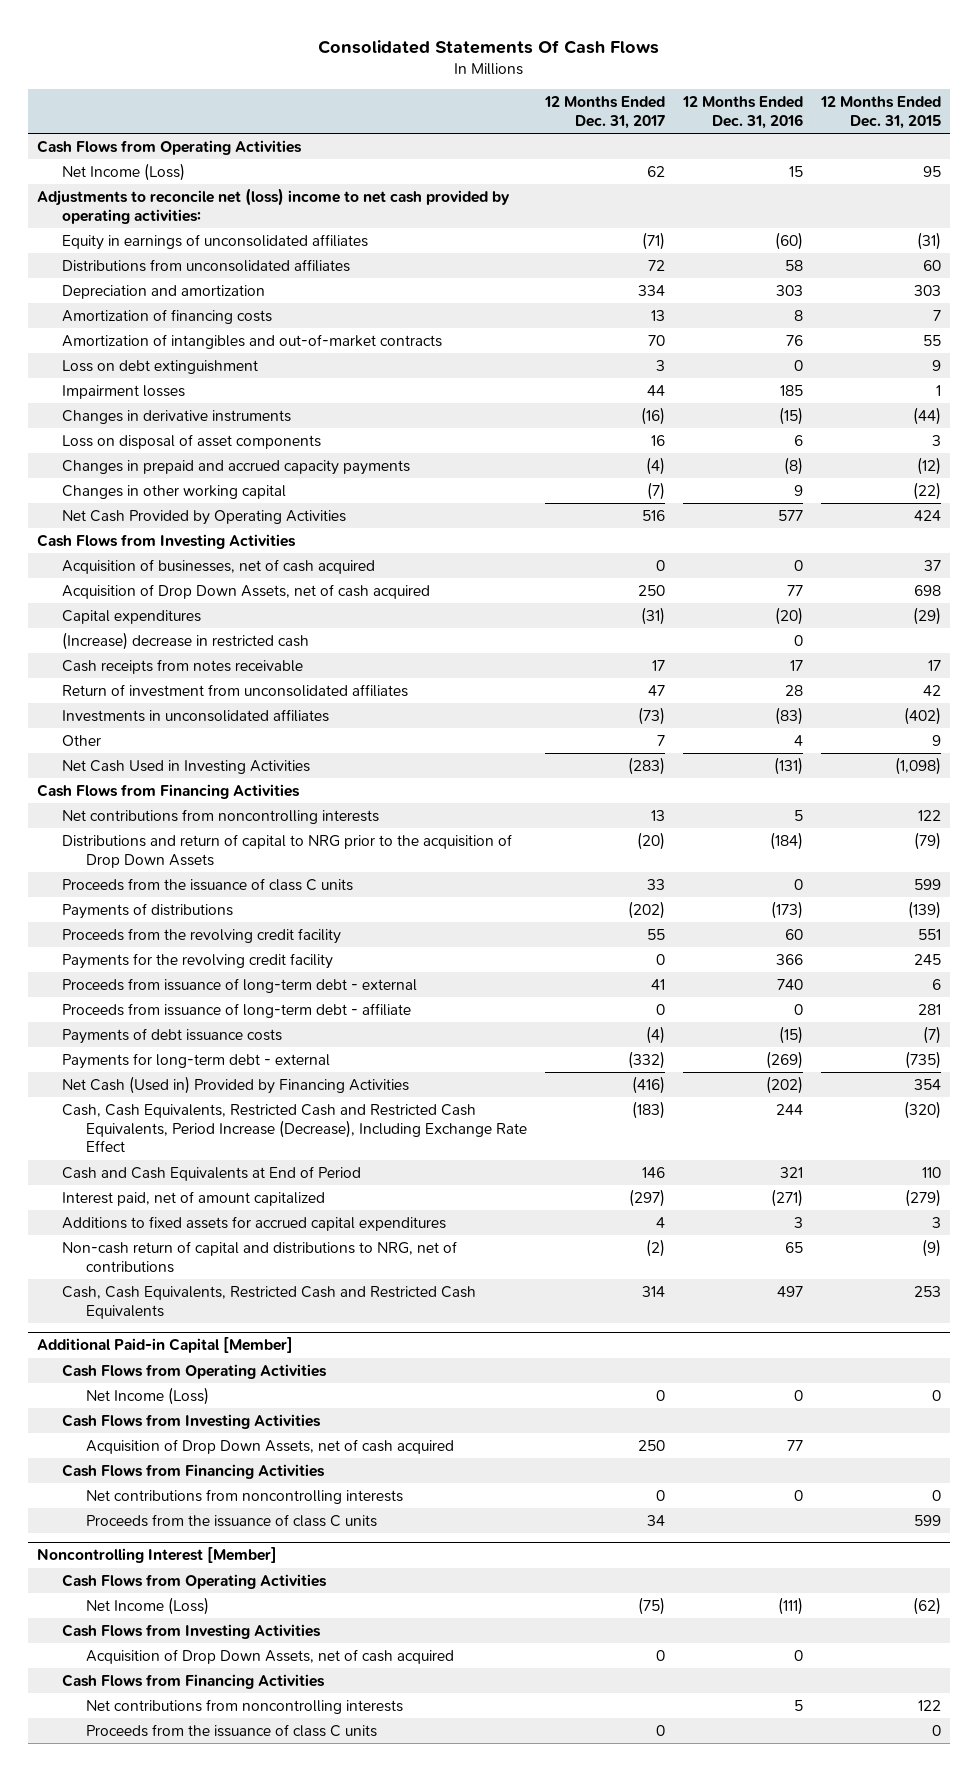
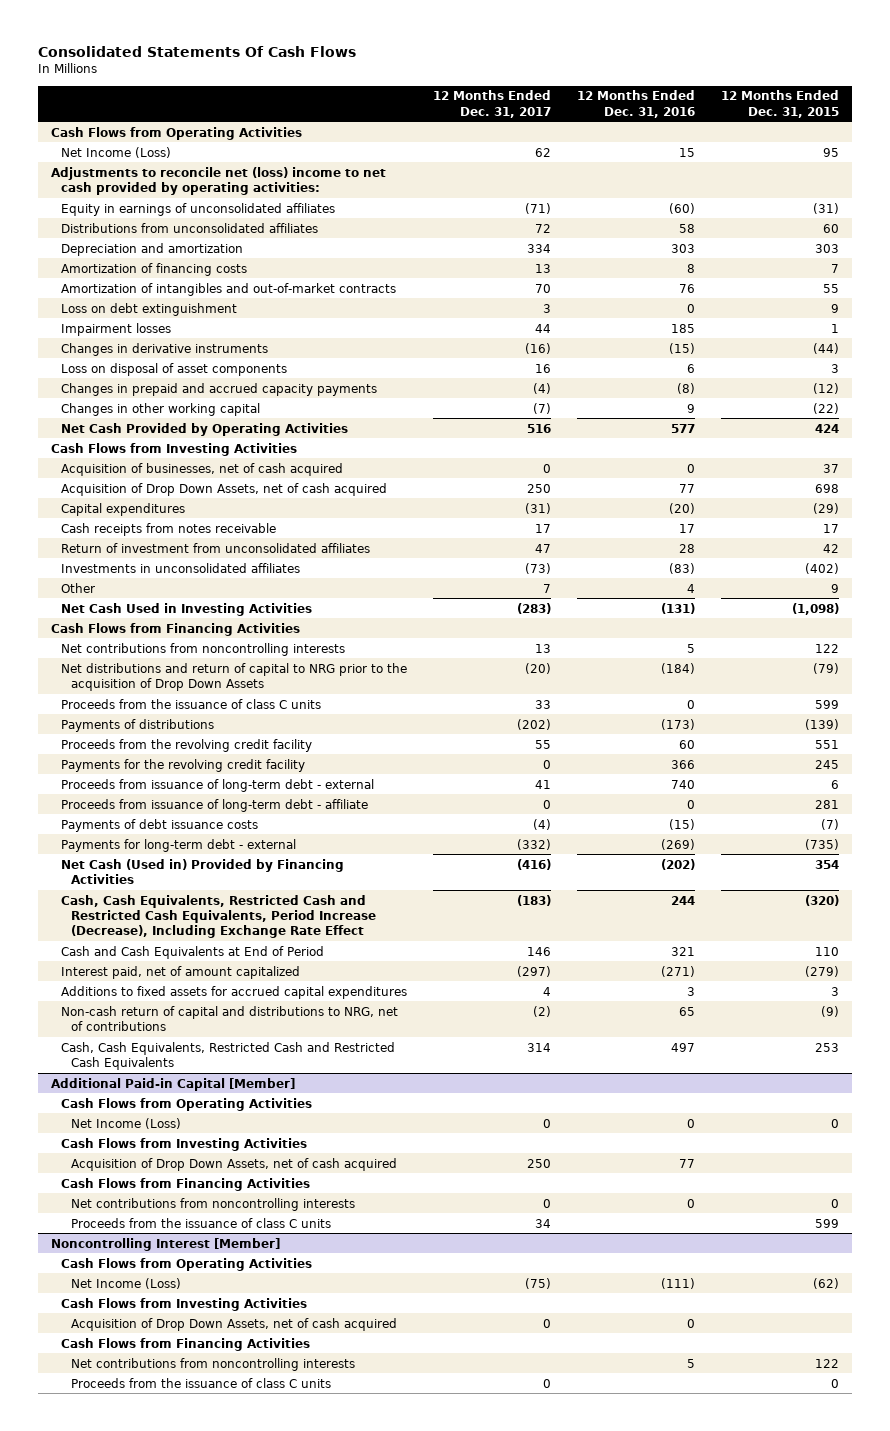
- (Increase) decrease in restricted cash | | 0 |
- Distributions and return of capital to NRG prior to the acquisition of Drop Down Assets | (20) | (184) | (79)
+ Net distributions and return of capital to NRG prior to the acquisition of Drop Down Assets | (20) | (184) | (79)

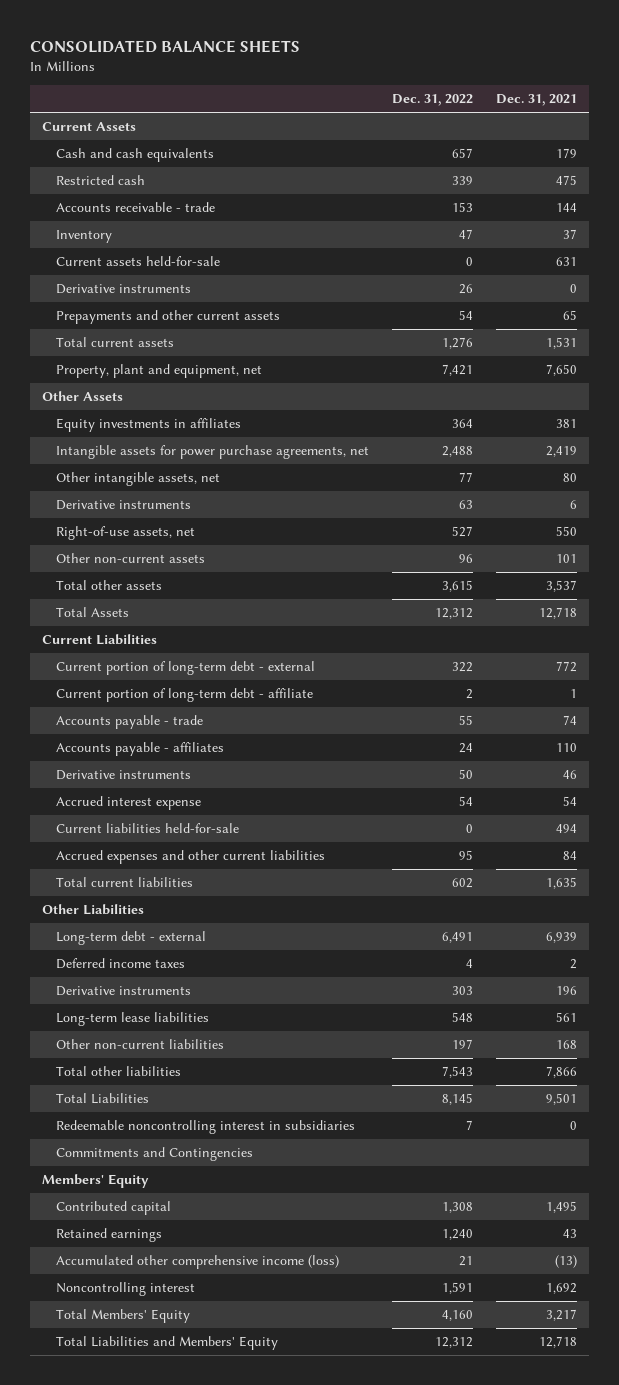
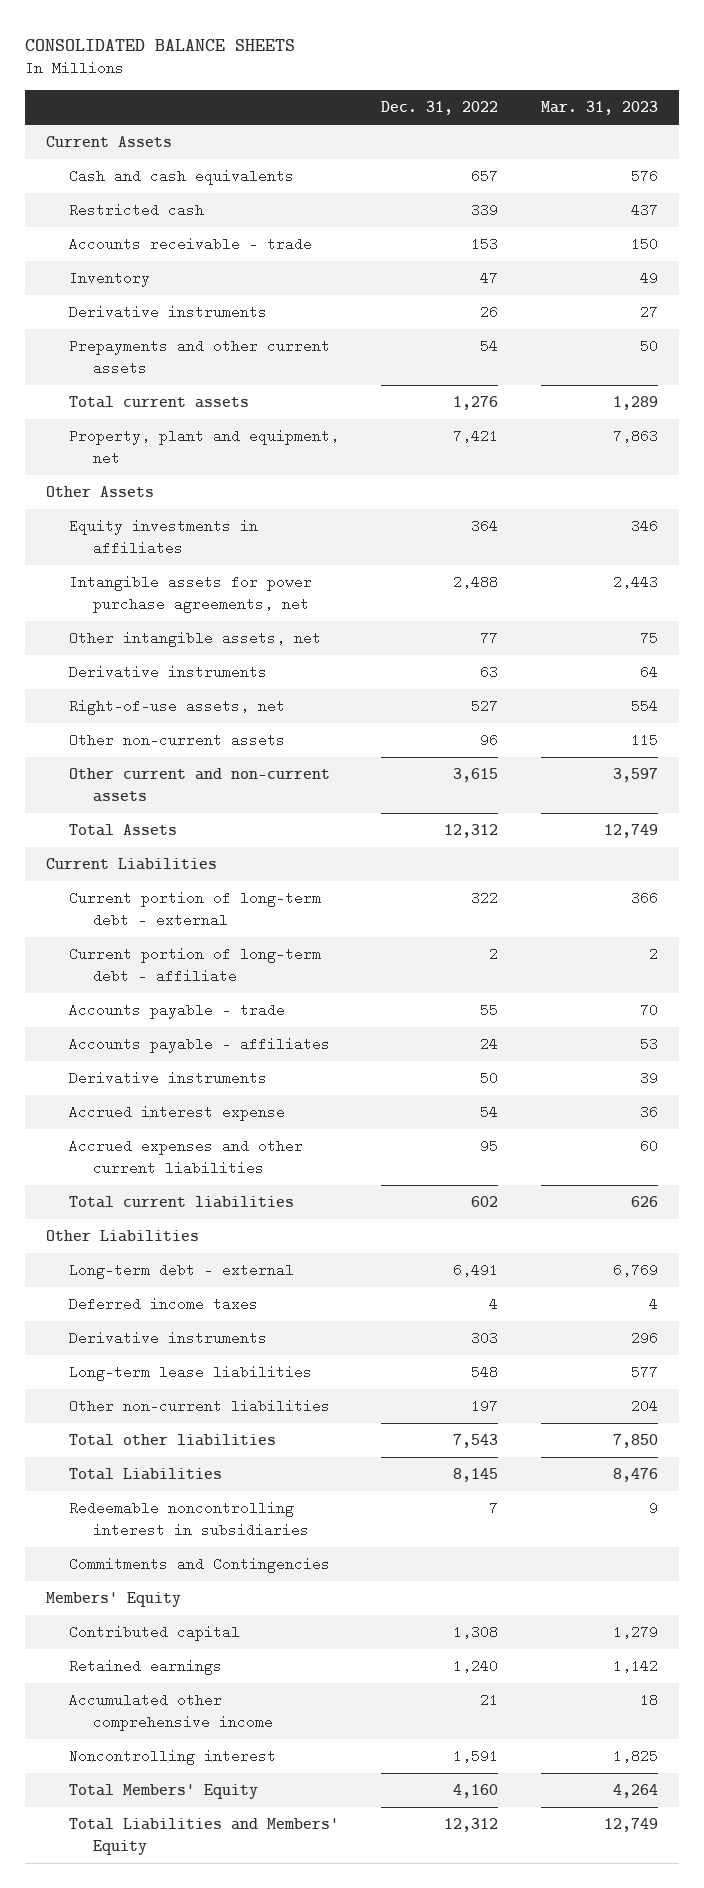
- | Dec. 31, 2022 | Dec. 31, 2021
+ | Dec. 31, 2022 | Mar. 31, 2023
- Current assets held-for-sale | 0 | 631
- Total other assets | 3,615 | 3,537
+ Other current and non-current assets | 3,615 | 3,597
- Current liabilities held-for-sale | 0 | 494
- Accumulated other comprehensive income (loss) | 21 | (13)
+ Accumulated other comprehensive income | 21 | 18

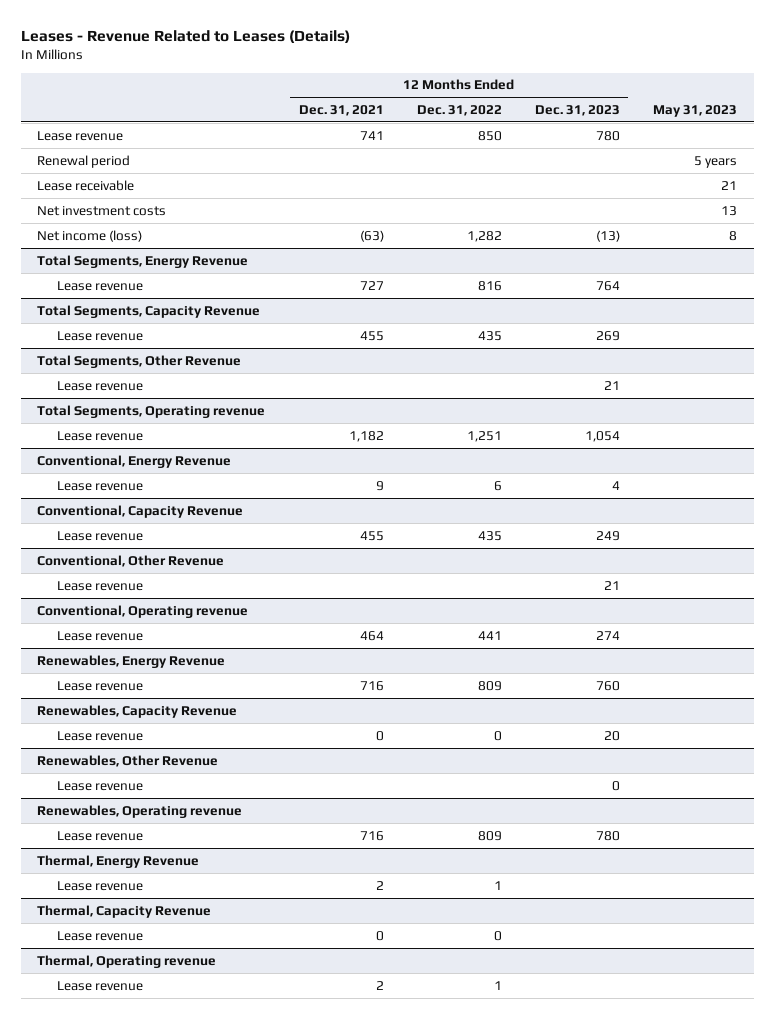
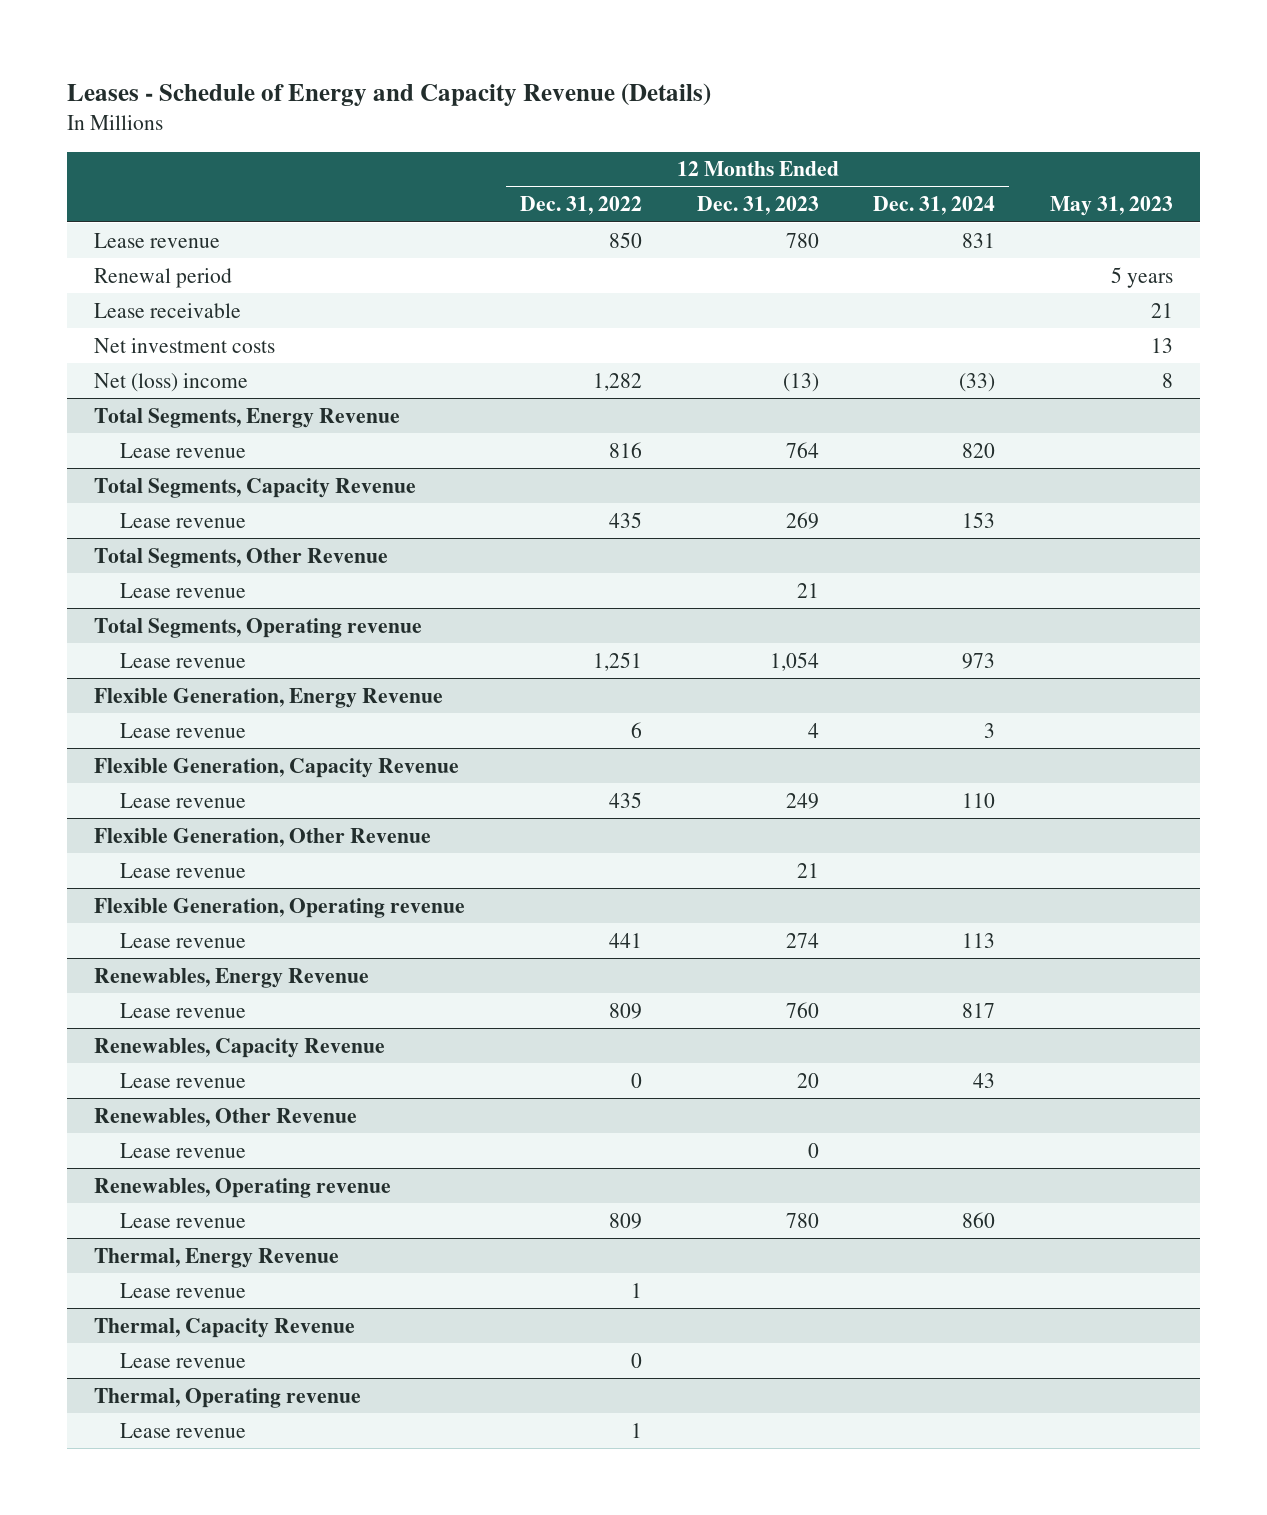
- Leases - Revenue Related to Leases (Details)
+ Leases - Schedule of Energy and Capacity Revenue (Details)
- | 12 Months Ended Dec. 31, 2021 | 12 Months Ended Dec. 31, 2022 | 12 Months Ended Dec. 31, 2023 | May 31, 2023
+ | 12 Months Ended Dec. 31, 2022 | 12 Months Ended Dec. 31, 2023 | 12 Months Ended Dec. 31, 2024 | May 31, 2023
- Net income (loss) | (63) | 1,282 | (13) | 8
+ Net (loss) income | 1,282 | (13) | (33) | 8
- Conventional, Energy Revenue
+ Flexible Generation, Energy Revenue
- Conventional, Capacity Revenue
+ Flexible Generation, Capacity Revenue
- Conventional, Other Revenue
+ Flexible Generation, Other Revenue
- Conventional, Operating revenue
+ Flexible Generation, Operating revenue

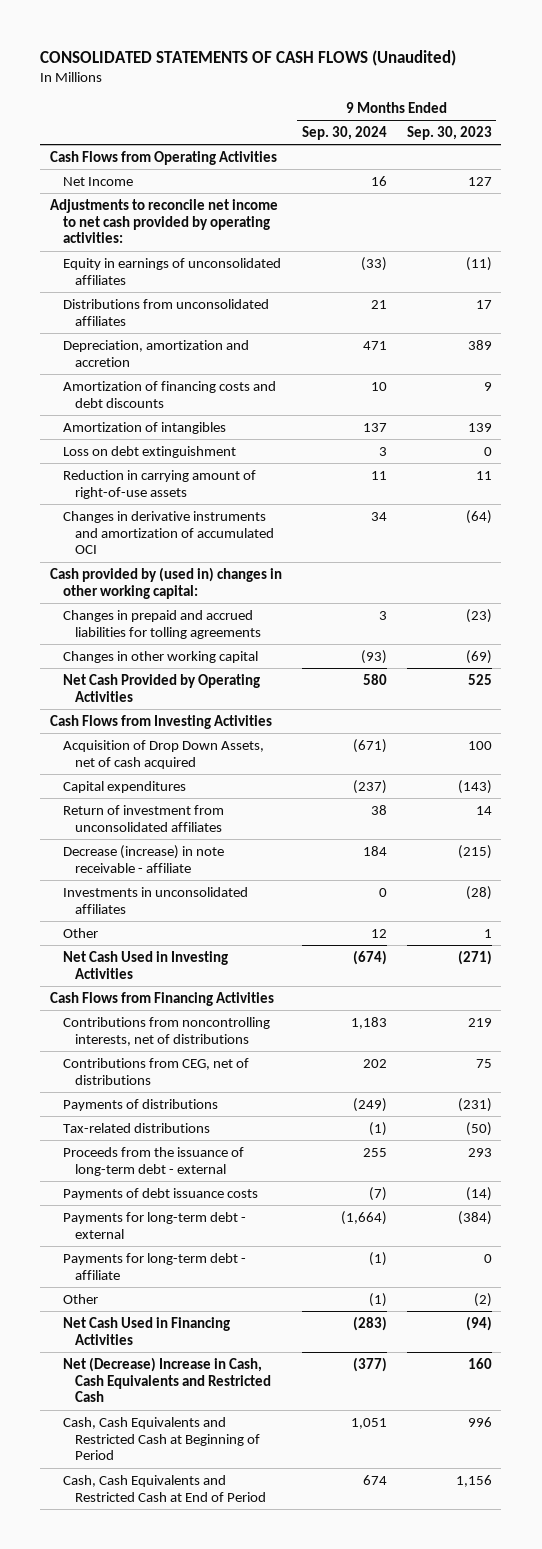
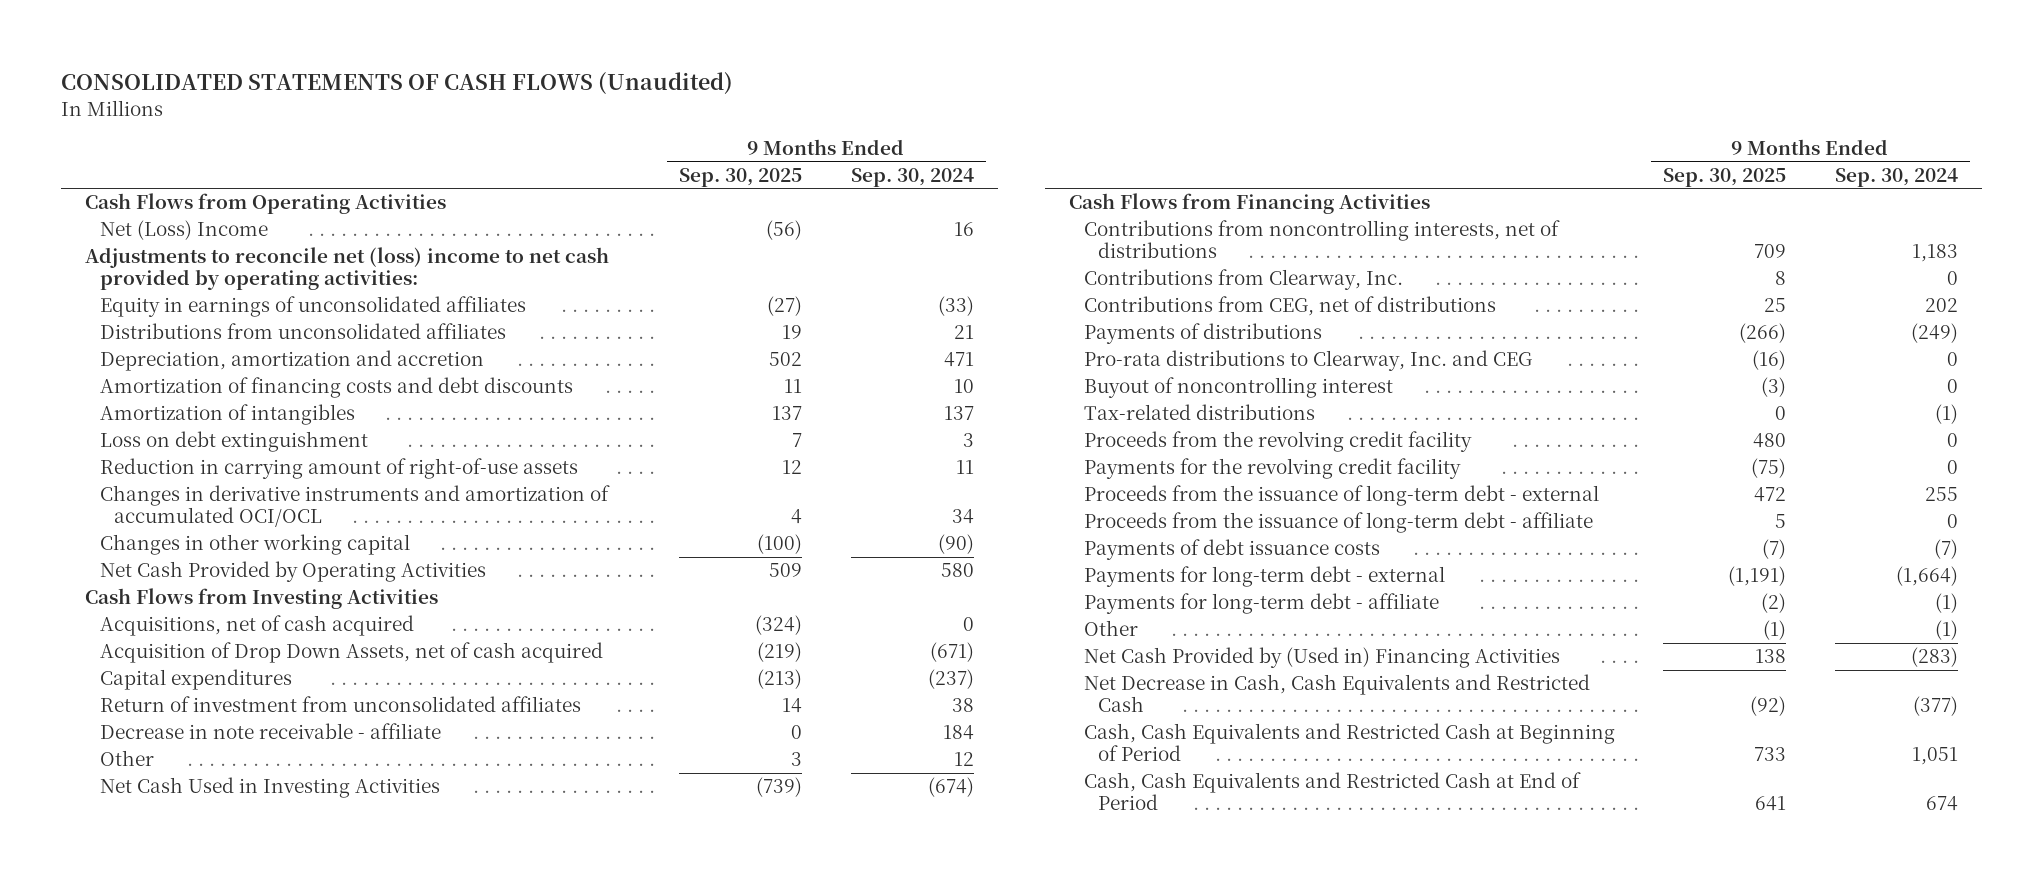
- | 9 Months Ended Sep. 30, 2024 | 9 Months Ended Sep. 30, 2023
+ | 9 Months Ended Sep. 30, 2025 | 9 Months Ended Sep. 30, 2024
- Net Income | 16 | 127
- Adjustments to reconcile net income to net cash provided by operating activities:
+ Net (Loss) Income | (56) | 16
+ Adjustments to reconcile net (loss) income to net cash provided by operating activities:
- Changes in derivative instruments and amortization of accumulated OCI | 34 | (64)
- Cash provided by (used in) changes in other working capital:
- Changes in prepaid and accrued liabilities for tolling agreements | 3 | (23)
- Changes in other working capital | (93) | (69)
+ Changes in derivative instruments and amortization of accumulated OCI/OCL | 4 | 34
+ Changes in other working capital | (100) | (90)
+ Acquisitions, net of cash acquired | (324) | 0
- Decrease (increase) in note receivable - affiliate | 184 | (215)
- Investments in unconsolidated affiliates | 0 | (28)
+ Decrease in note receivable - affiliate | 0 | 184
+ Contributions from Clearway, Inc. | 8 | 0
+ Pro-rata distributions to Clearway, Inc. and CEG | (16) | 0
+ Buyout of noncontrolling interest | (3) | 0
+ Proceeds from the revolving credit facility | 480 | 0
+ Payments for the revolving credit facility | (75) | 0
+ Proceeds from the issuance of long-term debt - affiliate | 5 | 0
- Net Cash Used in Financing Activities | (283) | (94)
- Net (Decrease) Increase in Cash, Cash Equivalents and Restricted Cash | (377) | 160
+ Net Cash Provided by (Used in) Financing Activities | 138 | (283)
+ Net Decrease in Cash, Cash Equivalents and Restricted Cash | (92) | (377)

